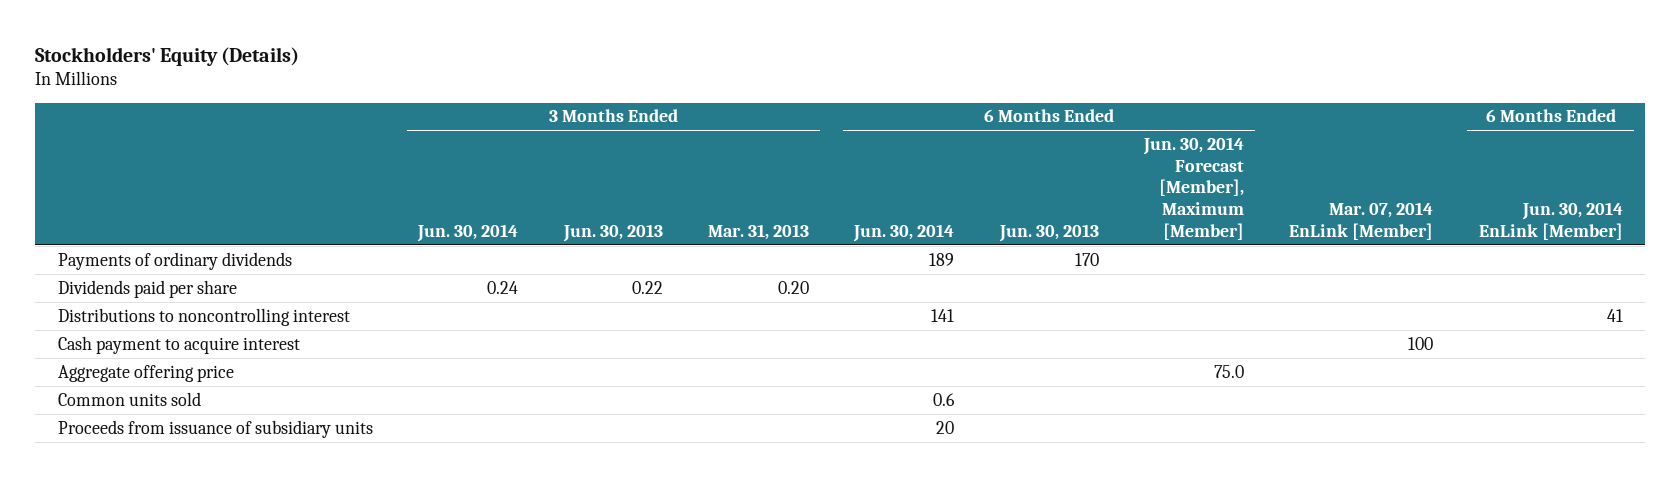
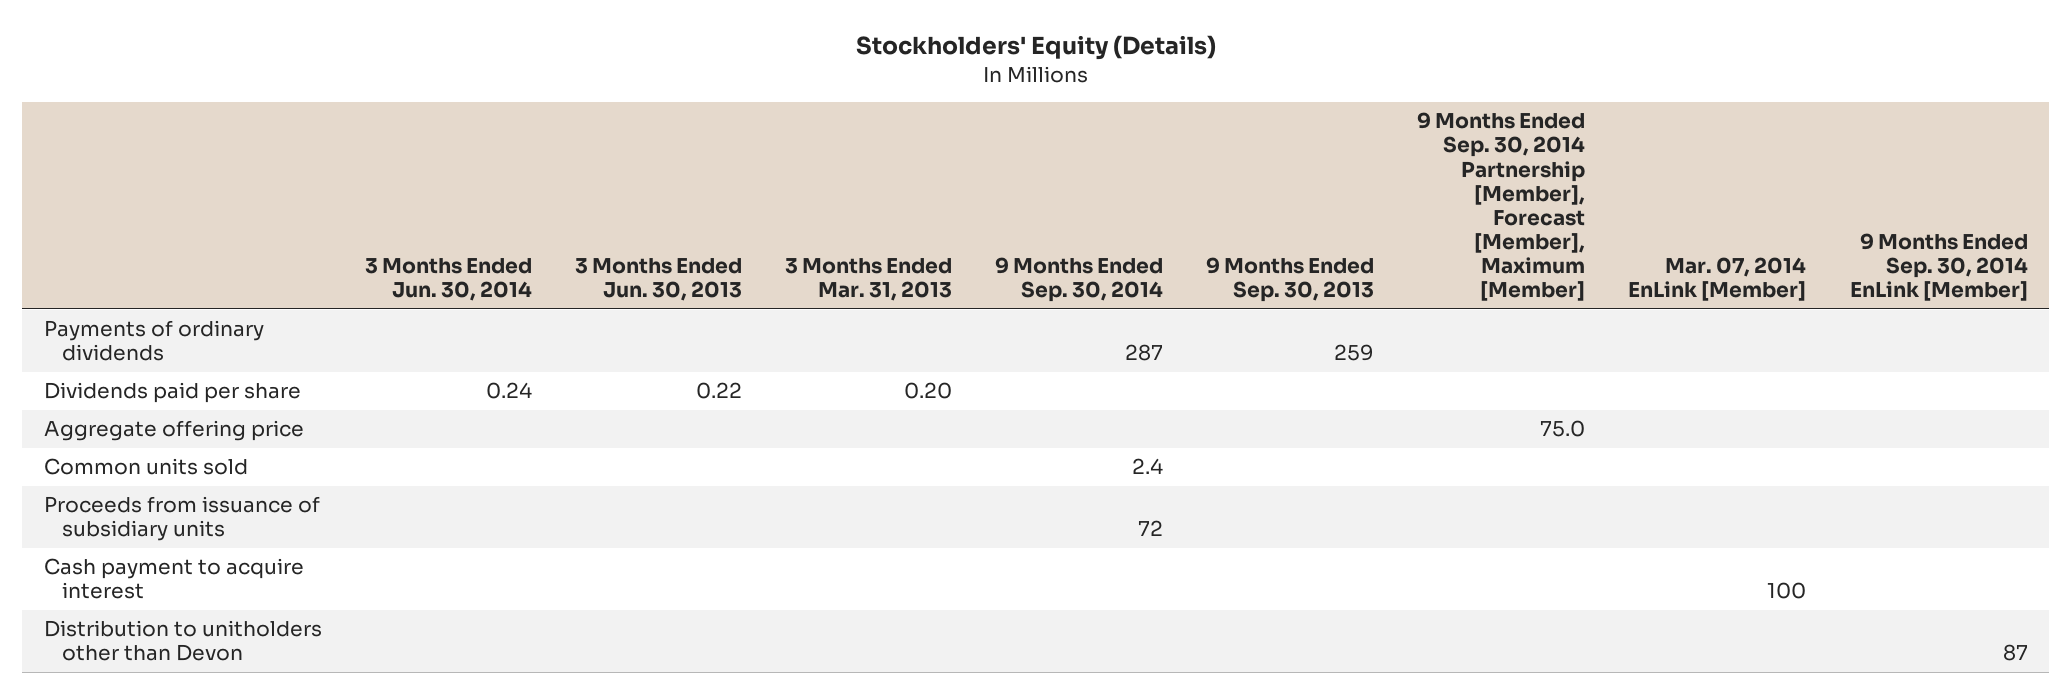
- | 3 Months Ended Jun. 30, 2014 | 3 Months Ended Jun. 30, 2013 | 3 Months Ended Mar. 31, 2013 | 6 Months Ended Jun. 30, 2014 | 6 Months Ended Jun. 30, 2013 | 6 Months Ended Jun. 30, 2014 Forecast [Member], Maximum [Member] | Mar. 07, 2014 EnLink [Member] | 6 Months Ended Jun. 30, 2014 EnLink [Member]
+ | 3 Months Ended Jun. 30, 2014 | 3 Months Ended Jun. 30, 2013 | 3 Months Ended Mar. 31, 2013 | 9 Months Ended Sep. 30, 2014 | 9 Months Ended Sep. 30, 2013 | 9 Months Ended Sep. 30, 2014 Partnership [Member], Forecast [Member], Maximum [Member] | Mar. 07, 2014 EnLink [Member] | 9 Months Ended Sep. 30, 2014 EnLink [Member]
- Distributions to noncontrolling interest | | | | 141 | | | | 41
moved down: Cash payment to acquire interest | | | | | | | 100 |
+ Distribution to unitholders other than Devon | | | | | | | | 87

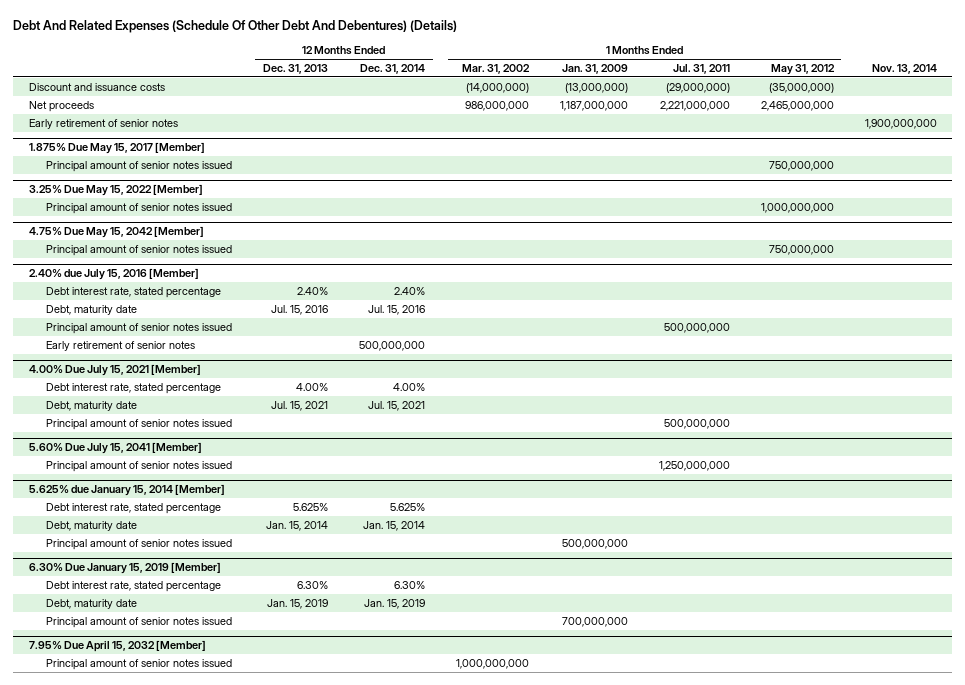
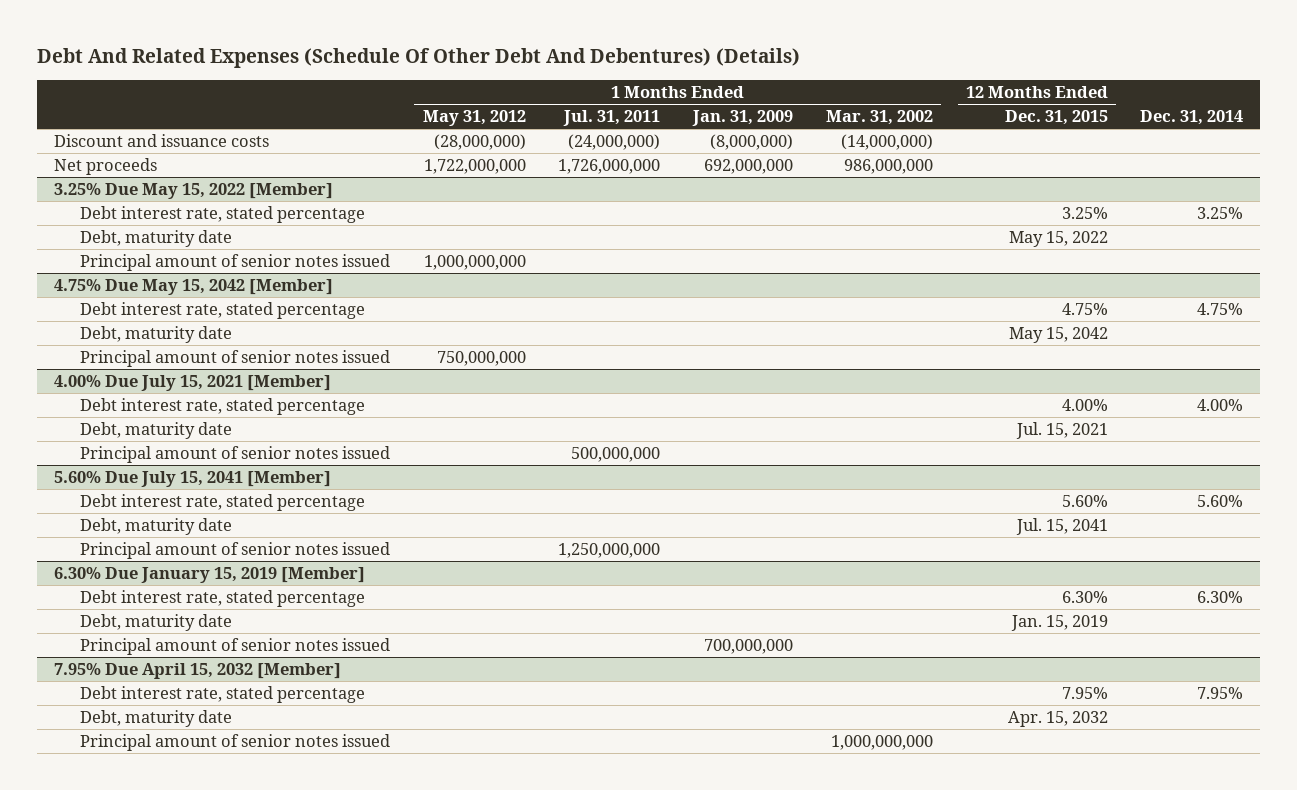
- | 12 Months Ended Dec. 31, 2013 | 12 Months Ended Dec. 31, 2014 | 1 Months Ended Mar. 31, 2002 | 1 Months Ended Jan. 31, 2009 | 1 Months Ended Jul. 31, 2011 | 1 Months Ended May 31, 2012 | Nov. 13, 2014
+ | 1 Months Ended May 31, 2012 | 1 Months Ended Jul. 31, 2011 | 1 Months Ended Jan. 31, 2009 | 1 Months Ended Mar. 31, 2002 | 12 Months Ended Dec. 31, 2015 | Dec. 31, 2014
- Discount and issuance costs | | | (14,000,000) | (13,000,000) | (29,000,000) | (35,000,000) |
- Net proceeds | | | 986,000,000 | 1,187,000,000 | 2,221,000,000 | 2,465,000,000 |
- Early retirement of senior notes | | | | | | | 1,900,000,000
- 1.875% Due May 15, 2017 [Member]
- Principal amount of senior notes issued | | | | | | 750,000,000 |
+ Discount and issuance costs | (28,000,000) | (24,000,000) | (8,000,000) | (14,000,000) | |
+ Net proceeds | 1,722,000,000 | 1,726,000,000 | 692,000,000 | 986,000,000 | |
@ 3.25% Due May 15, 2022 [Member]
+ Debt interest rate, stated percentage | | | | | 3.25% | 3.25%
+ Debt, maturity date | | | | | May 15, 2022 |
@ 4.75% Due May 15, 2042 [Member]
+ Debt interest rate, stated percentage | | | | | 4.75% | 4.75%
+ Debt, maturity date | | | | | May 15, 2042 |
- 2.40% due July 15, 2016 [Member]
- Debt interest rate, stated percentage | 2.40% | 2.40% | | | | |
- Debt, maturity date | Jul. 15, 2016 | Jul. 15, 2016 | | | | |
- Principal amount of senior notes issued | | | | | 500,000,000 | |
- Early retirement of senior notes | | 500,000,000 | | | | |
@ 5.60% Due July 15, 2041 [Member]
+ Debt interest rate, stated percentage | | | | | 5.60% | 5.60%
+ Debt, maturity date | | | | | Jul. 15, 2041 |
- 5.625% due January 15, 2014 [Member]
- Debt interest rate, stated percentage | 5.625% | 5.625% | | | | |
- Debt, maturity date | Jan. 15, 2014 | Jan. 15, 2014 | | | | |
- Principal amount of senior notes issued | | | | 500,000,000 | | |
@ 7.95% Due April 15, 2032 [Member]
+ Debt interest rate, stated percentage | | | | | 7.95% | 7.95%
+ Debt, maturity date | | | | | Apr. 15, 2032 |

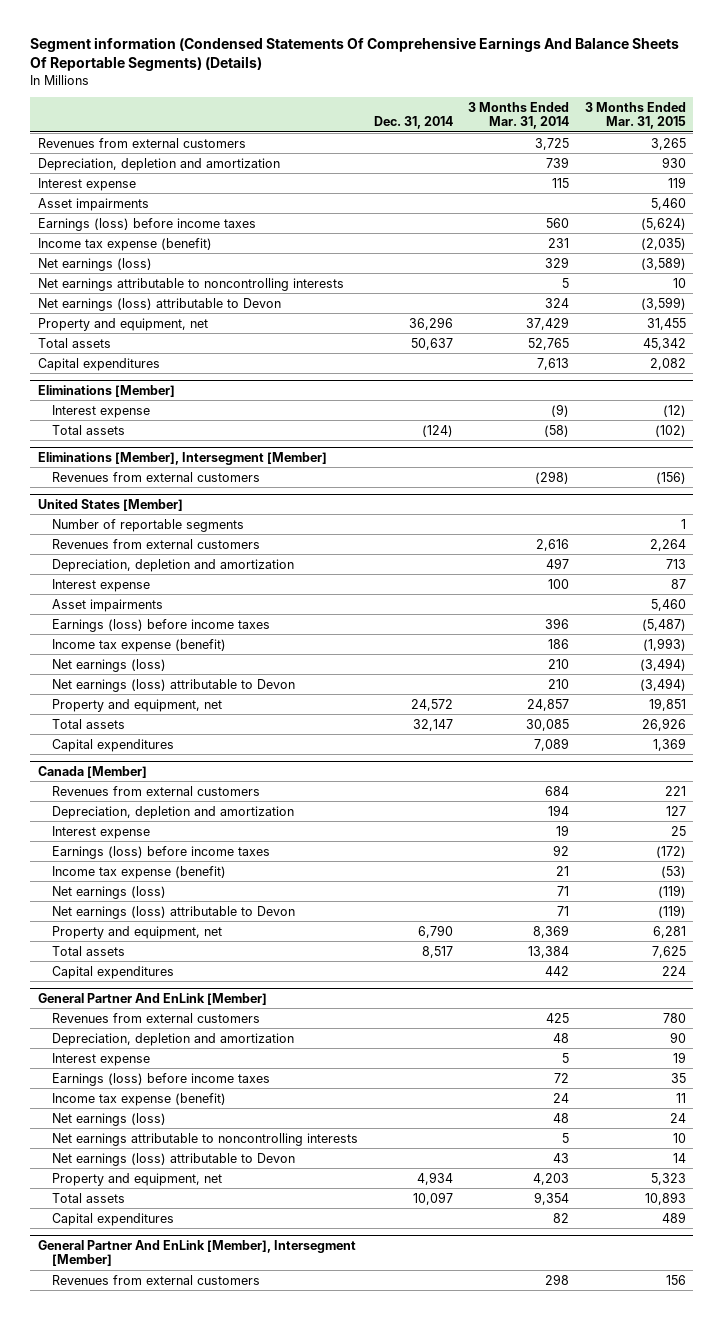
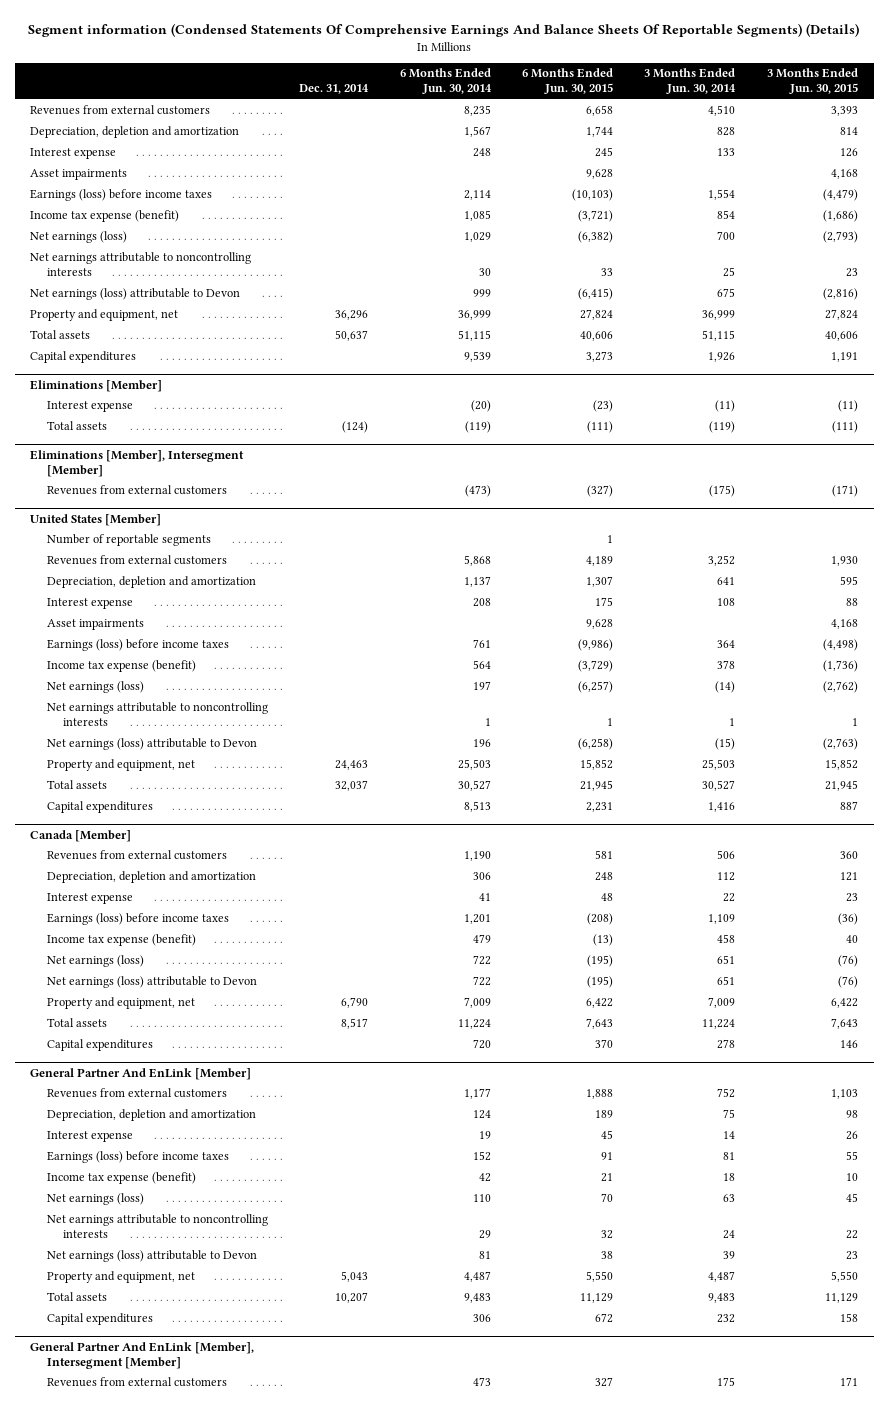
- | Dec. 31, 2014 | 3 Months Ended Mar. 31, 2014 | 3 Months Ended Mar. 31, 2015
+ | Dec. 31, 2014 | 6 Months Ended Jun. 30, 2014 | 6 Months Ended Jun. 30, 2015 | 3 Months Ended Jun. 30, 2014 | 3 Months Ended Jun. 30, 2015
@ United States [Member]
+ Net earnings attributable to noncontrolling interests | | 1 | 1 | 1 | 1
- Property and equipment, net | 24,572 | 24,857 | 19,851
- Total assets | 32,147 | 30,085 | 26,926
+ Property and equipment, net | 24,463 | 25,503 | 15,852 | 25,503 | 15,852
+ Total assets | 32,037 | 30,527 | 21,945 | 30,527 | 21,945
@ General Partner And EnLink [Member]
- Property and equipment, net | 4,934 | 4,203 | 5,323
- Total assets | 10,097 | 9,354 | 10,893
+ Property and equipment, net | 5,043 | 4,487 | 5,550 | 4,487 | 5,550
+ Total assets | 10,207 | 9,483 | 11,129 | 9,483 | 11,129

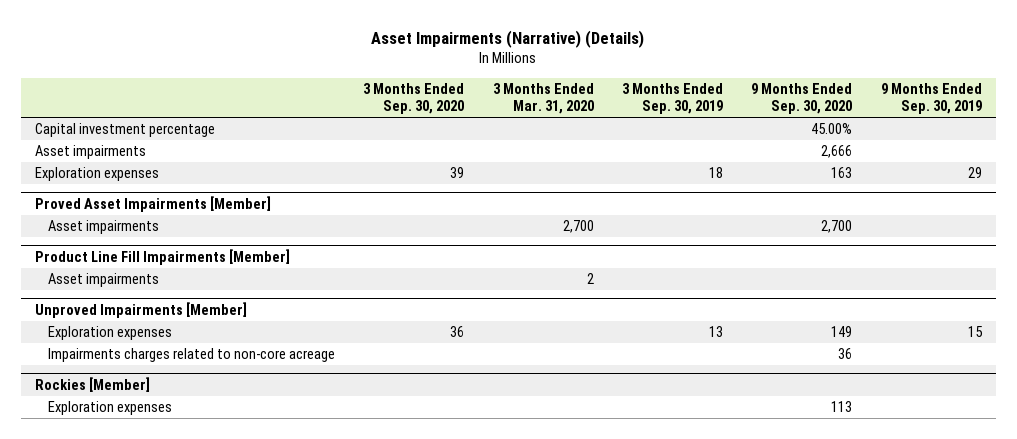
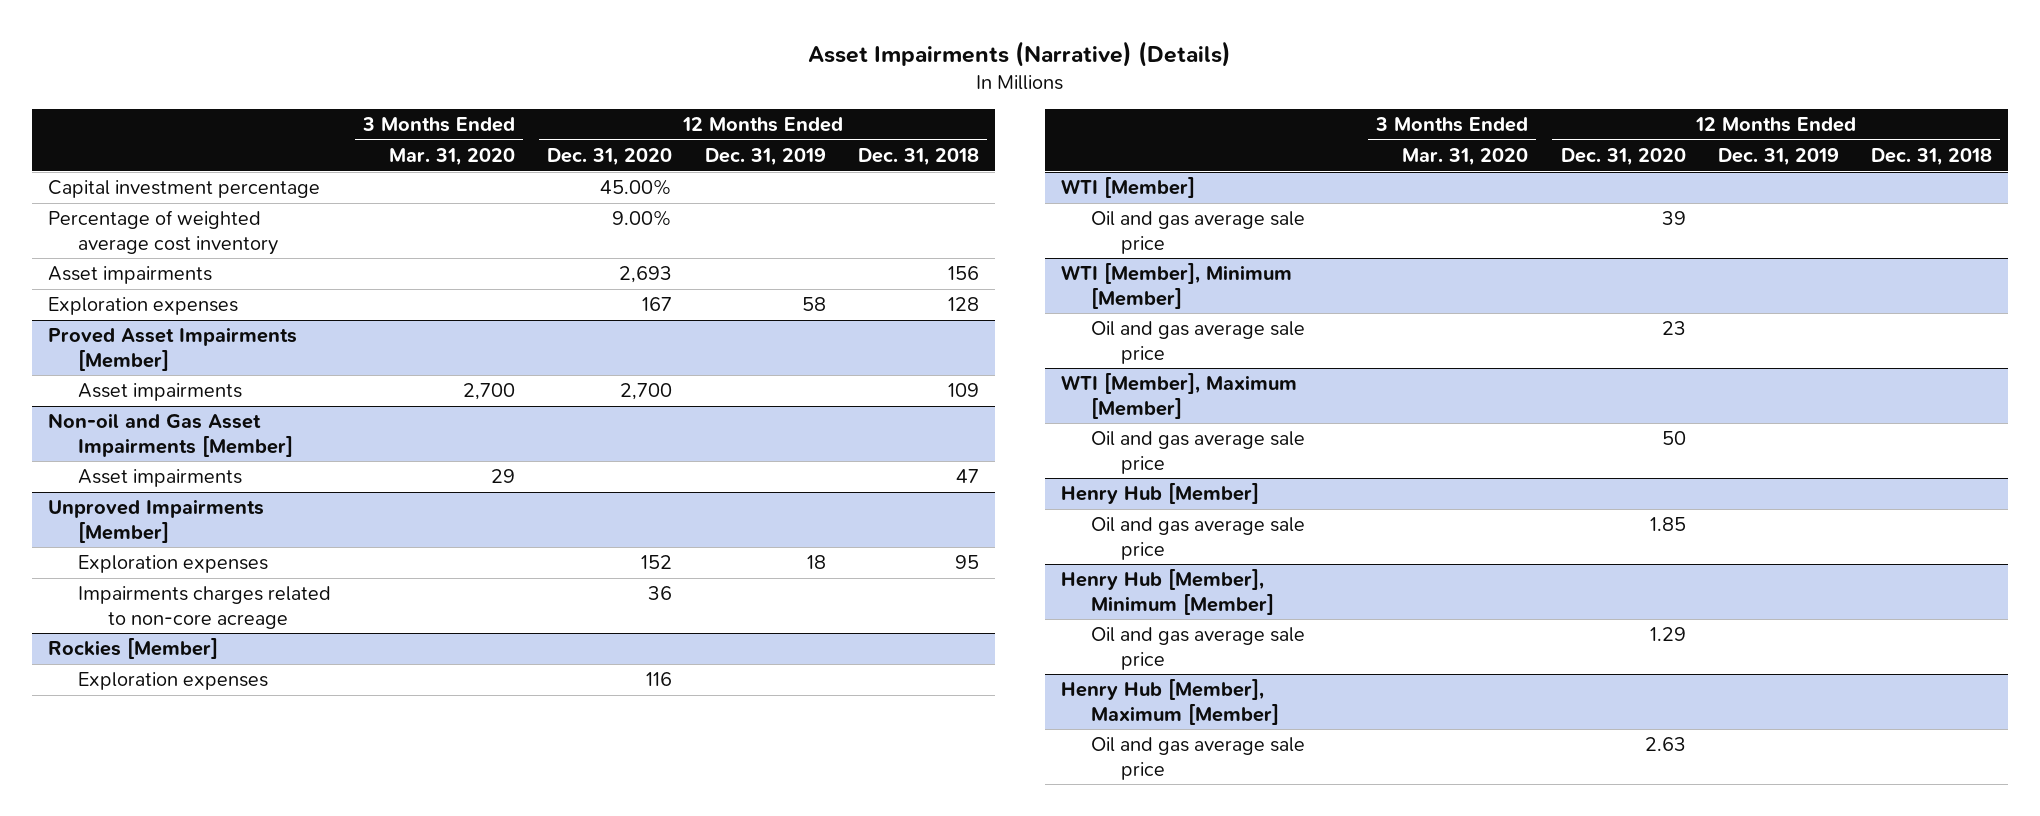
- | 3 Months Ended Sep. 30, 2020 | 3 Months Ended Mar. 31, 2020 | 3 Months Ended Sep. 30, 2019 | 9 Months Ended Sep. 30, 2020 | 9 Months Ended Sep. 30, 2019
+ | 3 Months Ended Mar. 31, 2020 | 12 Months Ended Dec. 31, 2020 | 12 Months Ended Dec. 31, 2019 | 12 Months Ended Dec. 31, 2018
+ Percentage of weighted average cost inventory | | 9.00% | |
- Product Line Fill Impairments [Member]
- Asset impairments | | 2 | | |
+ Non-oil and Gas Asset Impairments [Member]
+ Asset impairments | 29 | | | 47
+ WTI [Member]
+ Oil and gas average sale price | | 39 | |
+ WTI [Member], Minimum [Member]
+ Oil and gas average sale price | | 23 | |
+ WTI [Member], Maximum [Member]
+ Oil and gas average sale price | | 50 | |
+ Henry Hub [Member]
+ Oil and gas average sale price | | 1.85 | |
+ Henry Hub [Member], Minimum [Member]
+ Oil and gas average sale price | | 1.29 | |
+ Henry Hub [Member], Maximum [Member]
+ Oil and gas average sale price | | 2.63 | |

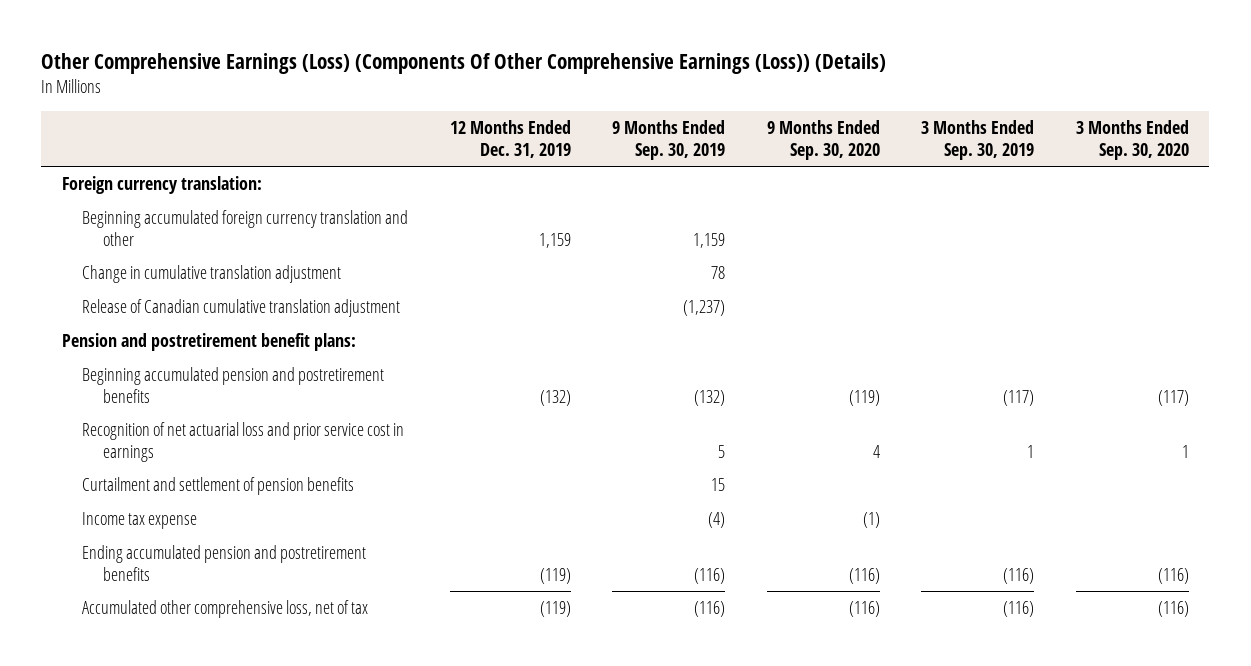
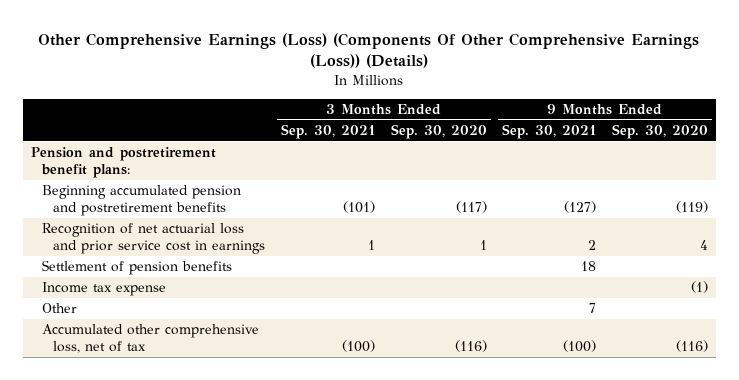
- | 12 Months Ended Dec. 31, 2019 | 9 Months Ended Sep. 30, 2019 | 9 Months Ended Sep. 30, 2020 | 3 Months Ended Sep. 30, 2019 | 3 Months Ended Sep. 30, 2020
+ | 3 Months Ended Sep. 30, 2021 | 3 Months Ended Sep. 30, 2020 | 9 Months Ended Sep. 30, 2021 | 9 Months Ended Sep. 30, 2020
- Foreign currency translation:
- Beginning accumulated foreign currency translation and other | 1,159 | 1,159 | | |
- Change in cumulative translation adjustment | | 78 | | |
- Release of Canadian cumulative translation adjustment | | (1,237) | | |
- Curtailment and settlement of pension benefits | | 15 | | |
+ Settlement of pension benefits | | | 18 |
- Ending accumulated pension and postretirement benefits | (119) | (116) | (116) | (116) | (116)
+ Other | | | 7 |

